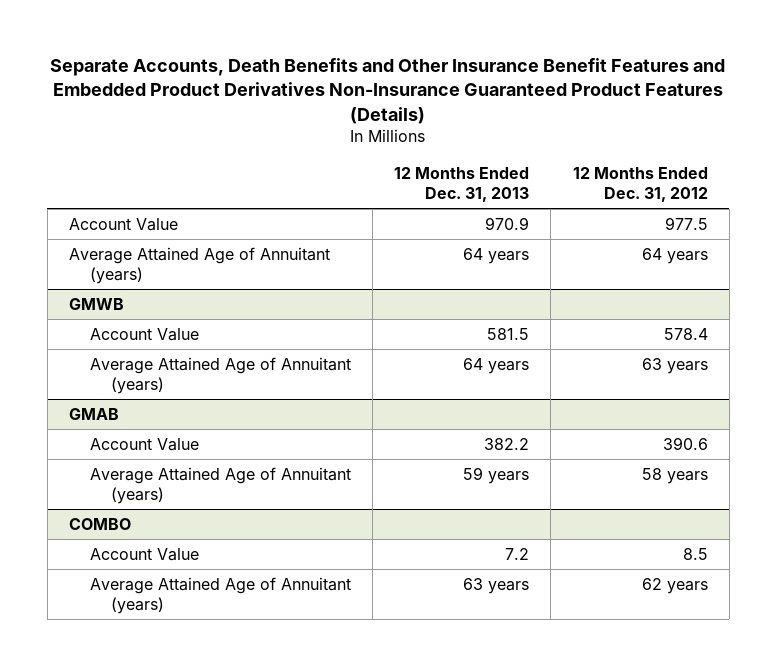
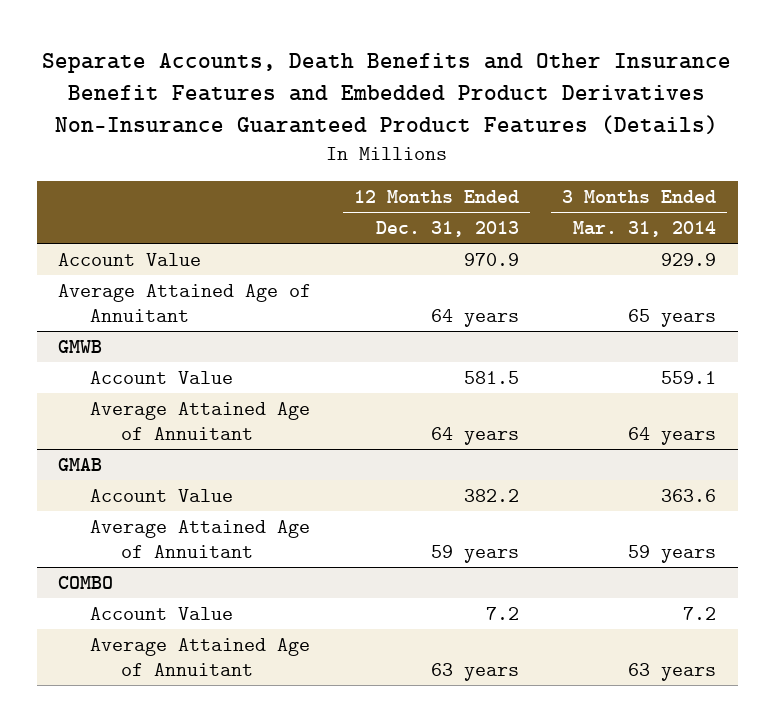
- | 12 Months Ended Dec. 31, 2013 | 12 Months Ended Dec. 31, 2012
+ | 12 Months Ended Dec. 31, 2013 | 3 Months Ended Mar. 31, 2014
- Average Attained Age of Annuitant (years) | 64 years | 64 years
+ Average Attained Age of Annuitant | 64 years | 65 years
@ GMWB
- Average Attained Age of Annuitant (years) | 64 years | 63 years
+ Average Attained Age of Annuitant | 64 years | 64 years
@ GMAB
- Average Attained Age of Annuitant (years) | 59 years | 58 years
+ Average Attained Age of Annuitant | 59 years | 59 years
@ COMBO
- Average Attained Age of Annuitant (years) | 63 years | 62 years
+ Average Attained Age of Annuitant | 63 years | 63 years

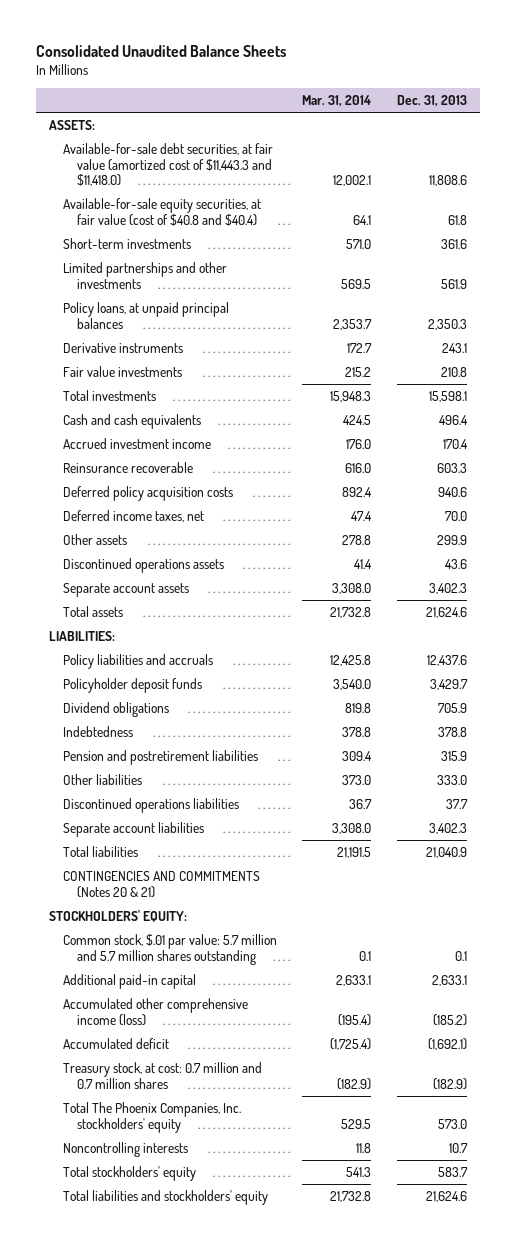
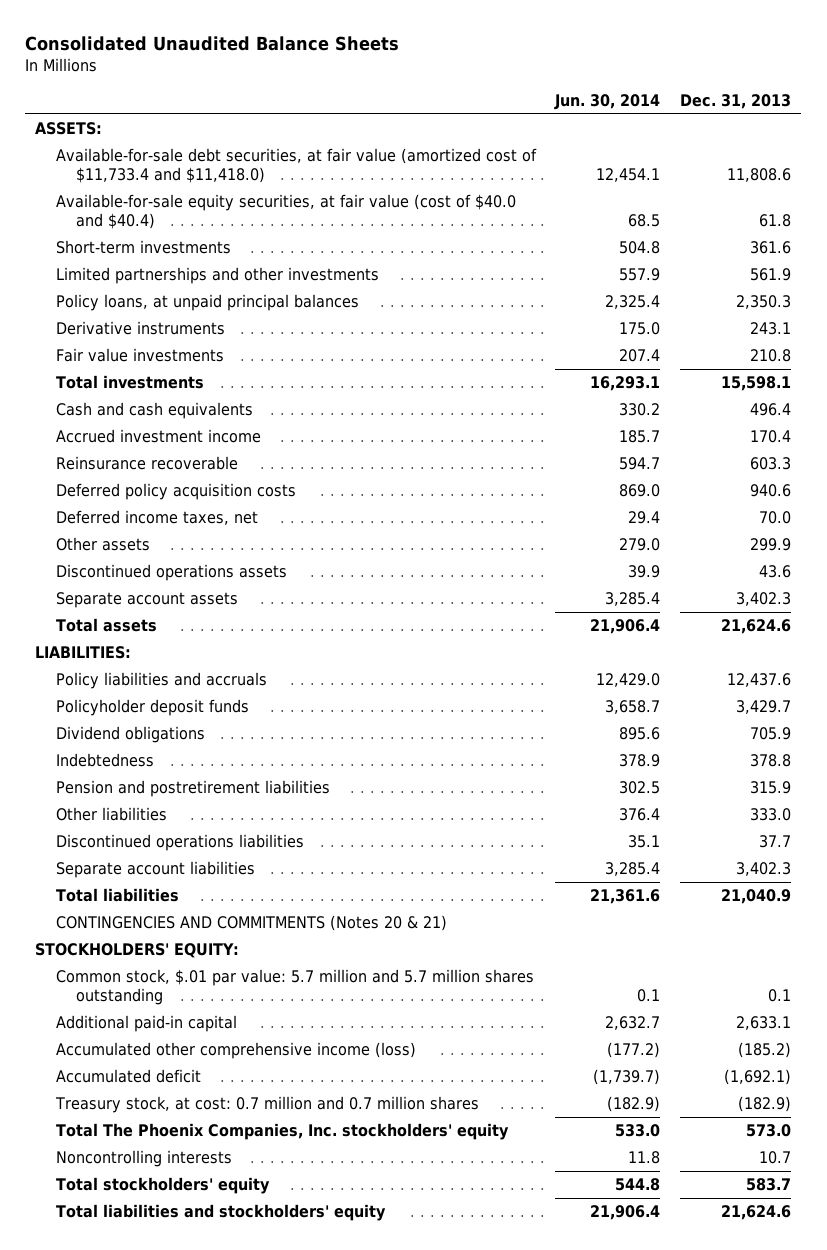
- | Mar. 31, 2014 | Dec. 31, 2013
+ | Jun. 30, 2014 | Dec. 31, 2013
- Available-for-sale debt securities, at fair value (amortized cost of $11,443.3 and $11,418.0) | 12,002.1 | 11,808.6
- Available-for-sale equity securities, at fair value (cost of $40.8 and $40.4) | 64.1 | 61.8
+ Available-for-sale debt securities, at fair value (amortized cost of $11,733.4 and $11,418.0) | 12,454.1 | 11,808.6
+ Available-for-sale equity securities, at fair value (cost of $40.0 and $40.4) | 68.5 | 61.8

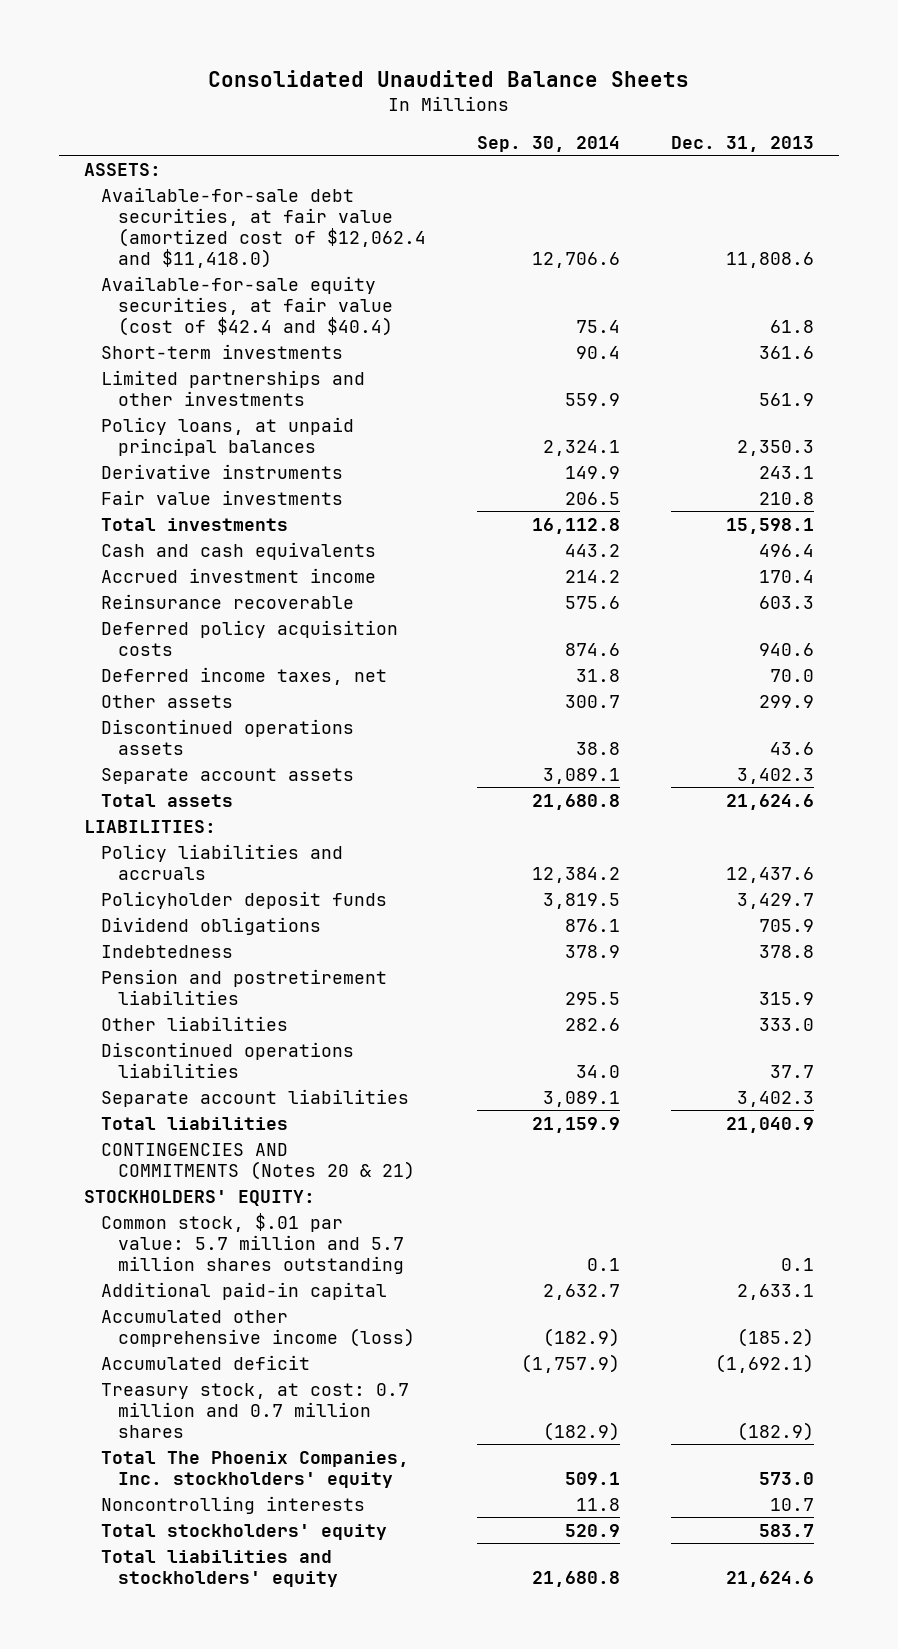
- | Jun. 30, 2014 | Dec. 31, 2013
+ | Sep. 30, 2014 | Dec. 31, 2013
- Available-for-sale debt securities, at fair value (amortized cost of $11,733.4 and $11,418.0) | 12,454.1 | 11,808.6
- Available-for-sale equity securities, at fair value (cost of $40.0 and $40.4) | 68.5 | 61.8
+ Available-for-sale debt securities, at fair value (amortized cost of $12,062.4 and $11,418.0) | 12,706.6 | 11,808.6
+ Available-for-sale equity securities, at fair value (cost of $42.4 and $40.4) | 75.4 | 61.8

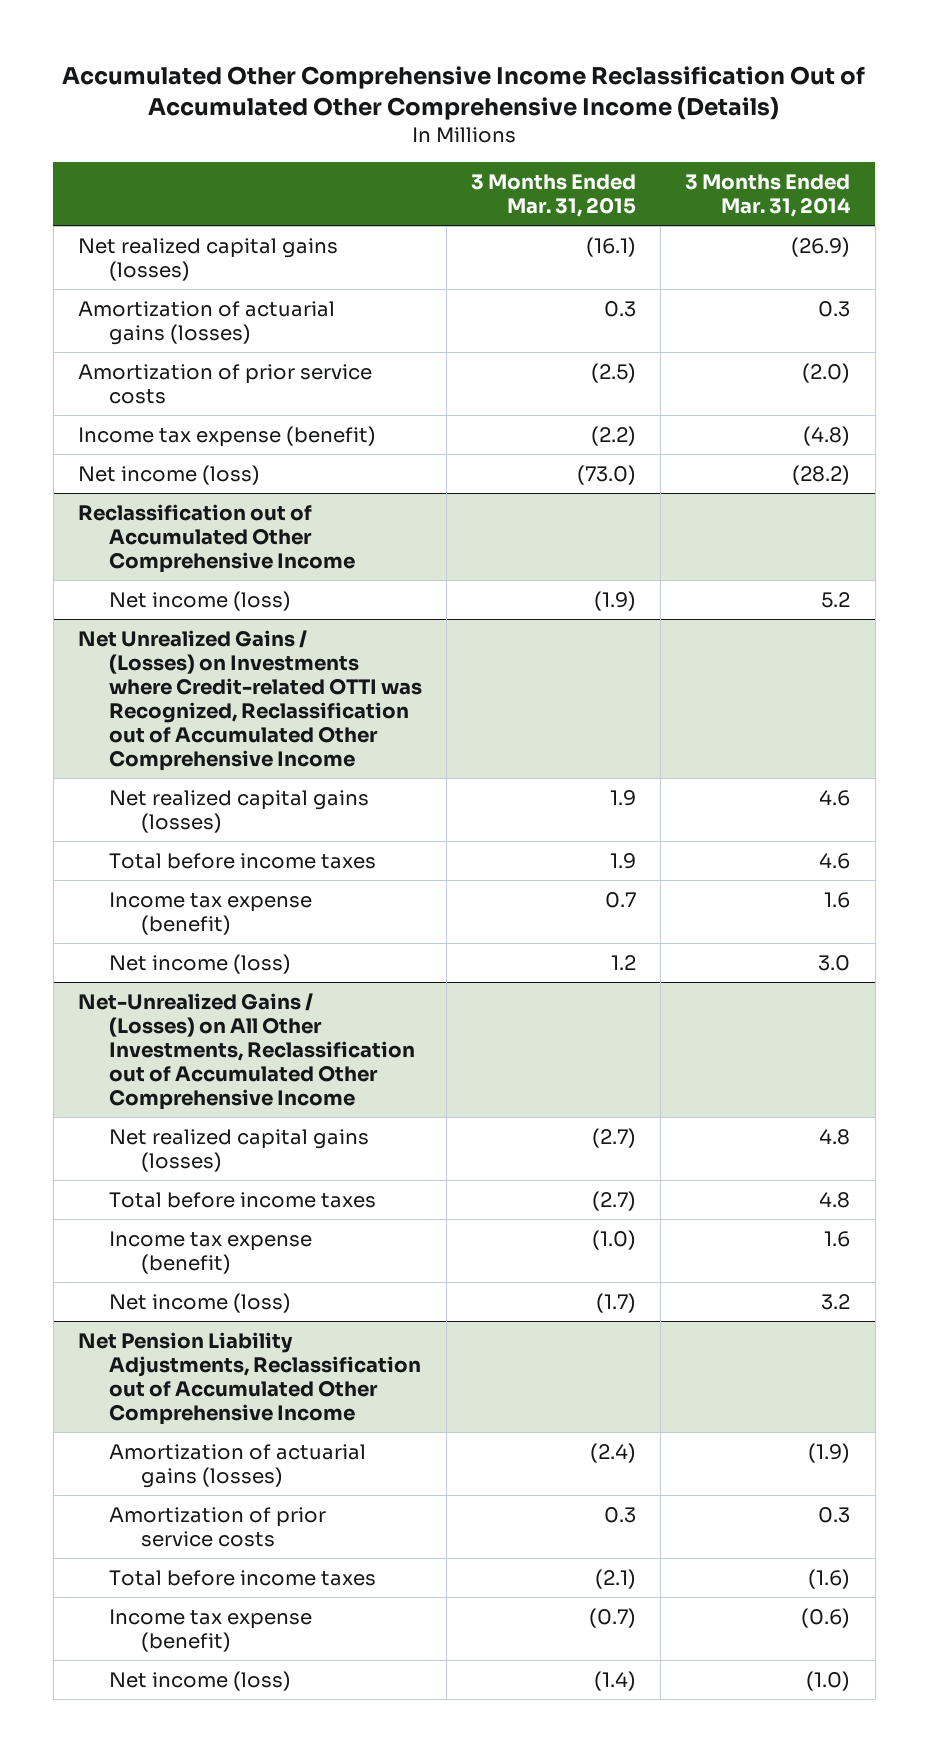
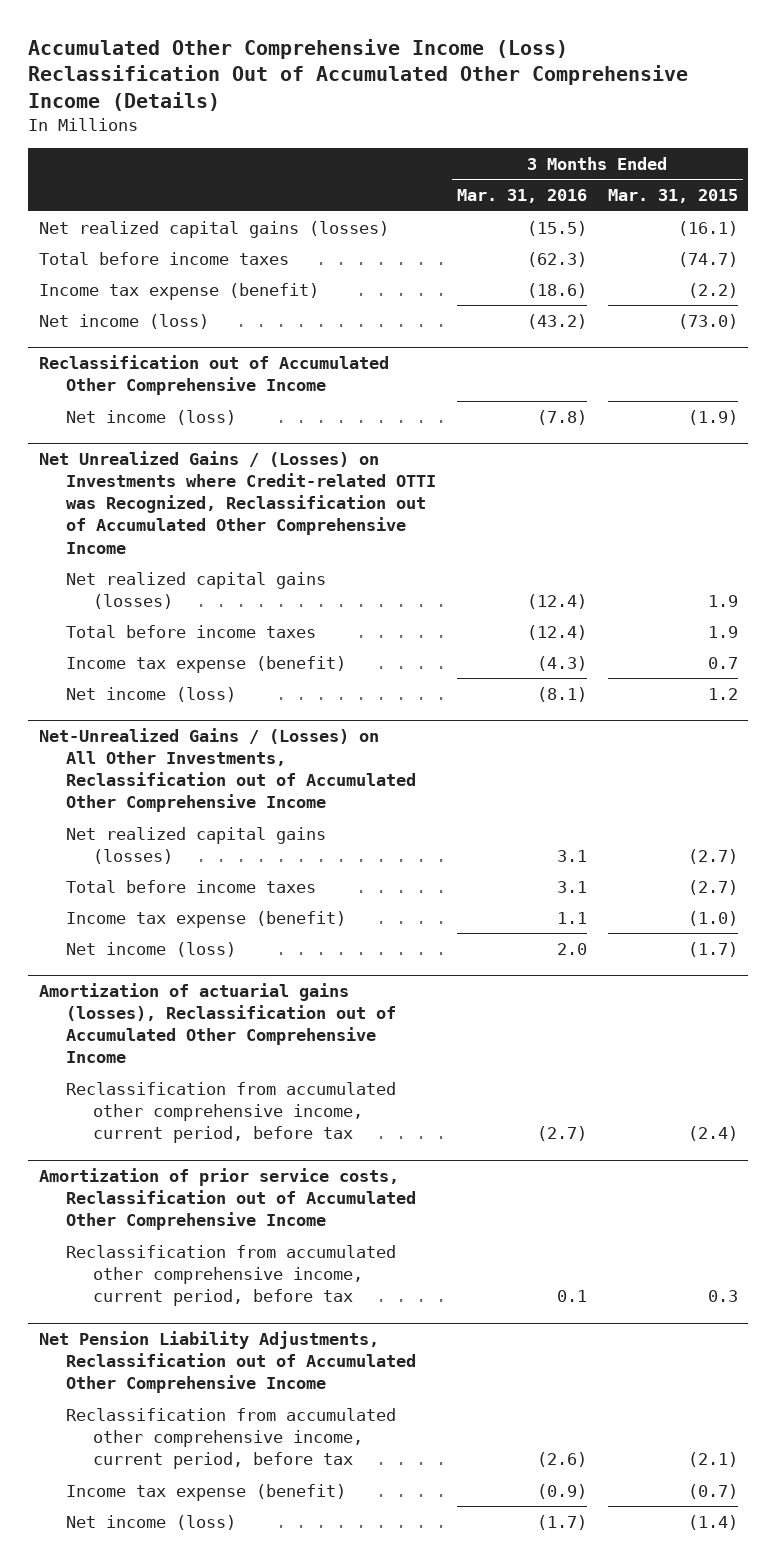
- Accumulated Other Comprehensive Income Reclassification Out of Accumulated Other Comprehensive Income (Details)
+ Accumulated Other Comprehensive Income (Loss) Reclassification Out of Accumulated Other Comprehensive Income (Details)
- | 3 Months Ended Mar. 31, 2015 | 3 Months Ended Mar. 31, 2014
+ | 3 Months Ended Mar. 31, 2016 | 3 Months Ended Mar. 31, 2015
- Amortization of actuarial gains (losses) | 0.3 | 0.3
- Amortization of prior service costs | (2.5) | (2.0)
+ Total before income taxes | (62.3) | (74.7)
+ Amortization of actuarial gains (losses), Reclassification out of Accumulated Other Comprehensive Income
+ Reclassification from accumulated other comprehensive income, current period, before tax | (2.7) | (2.4)
+ Amortization of prior service costs, Reclassification out of Accumulated Other Comprehensive Income
+ Reclassification from accumulated other comprehensive income, current period, before tax | 0.1 | 0.3
@ Net Pension Liability Adjustments, Reclassification out of Accumulated Other Comprehensive Income
- Amortization of actuarial gains (losses) | (2.4) | (1.9)
- Amortization of prior service costs | 0.3 | 0.3
- Total before income taxes | (2.1) | (1.6)
+ Reclassification from accumulated other comprehensive income, current period, before tax | (2.6) | (2.1)

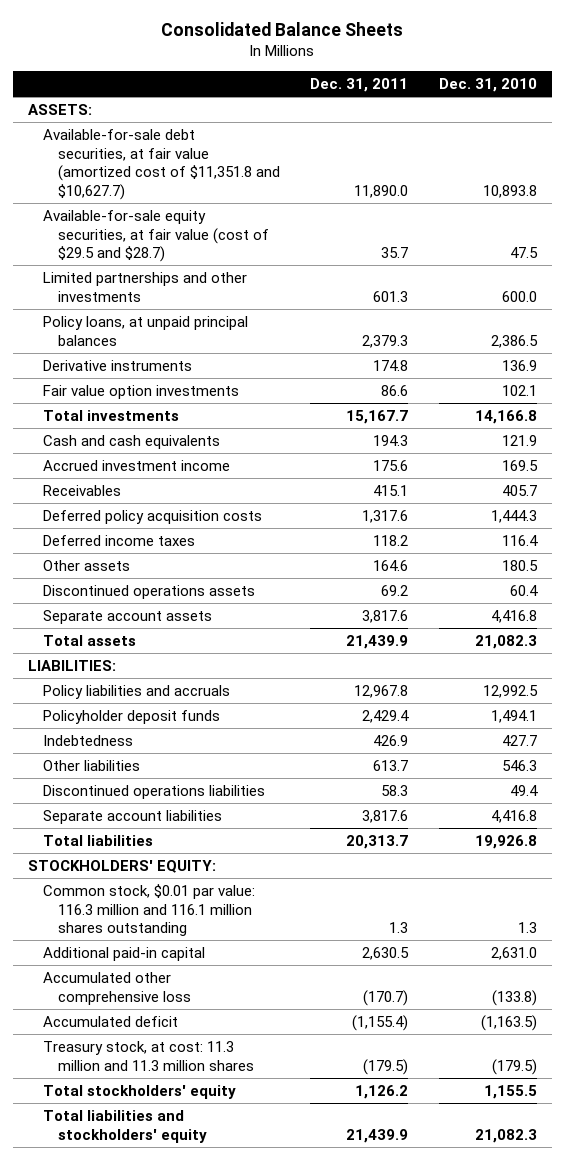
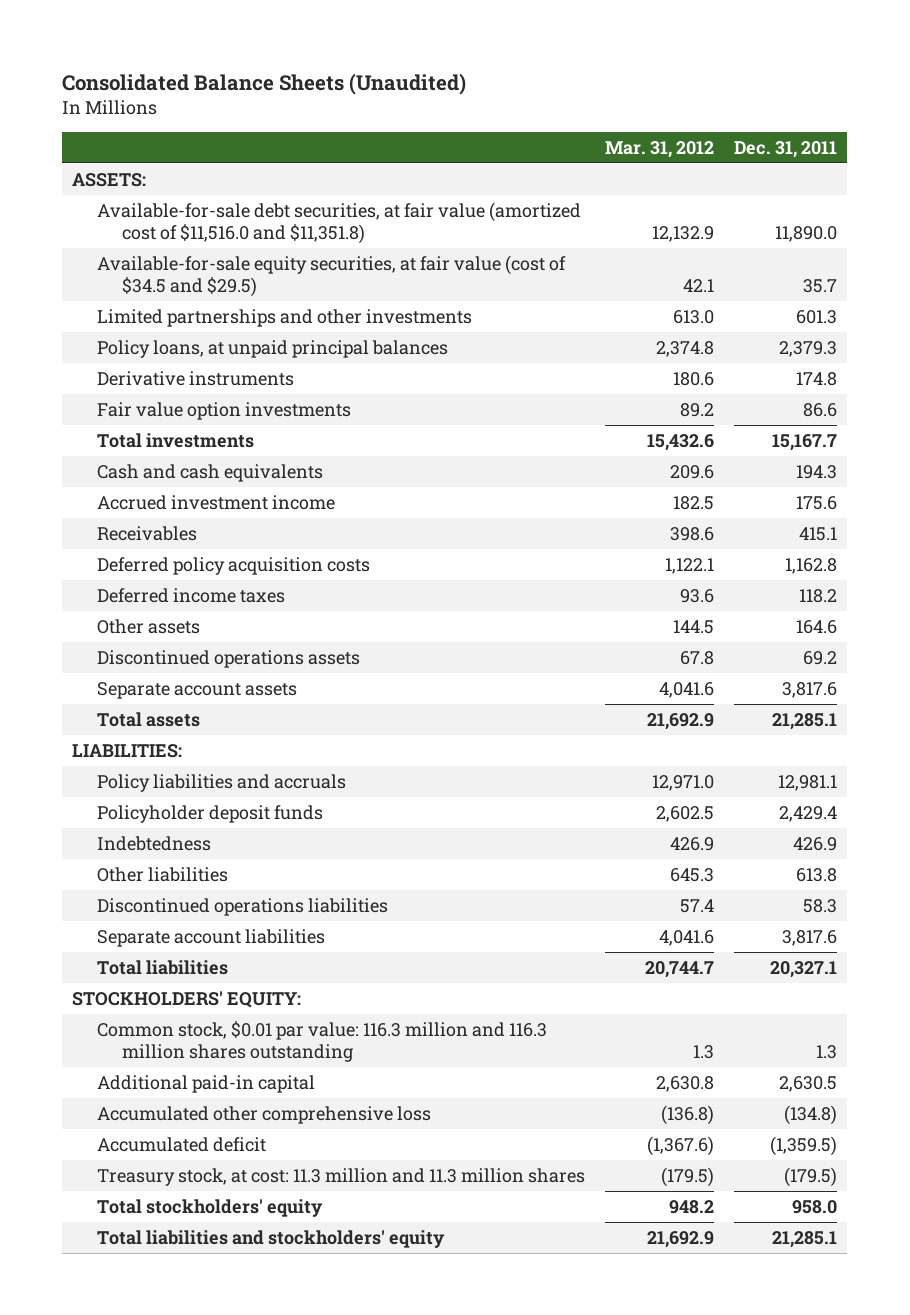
- Consolidated Balance Sheets
+ Consolidated Balance Sheets (Unaudited)
- | Dec. 31, 2011 | Dec. 31, 2010
+ | Mar. 31, 2012 | Dec. 31, 2011
- Available-for-sale debt securities, at fair value (amortized cost of $11,351.8 and $10,627.7) | 11,890.0 | 10,893.8
- Available-for-sale equity securities, at fair value (cost of $29.5 and $28.7) | 35.7 | 47.5
+ Available-for-sale debt securities, at fair value (amortized cost of $11,516.0 and $11,351.8) | 12,132.9 | 11,890.0
+ Available-for-sale equity securities, at fair value (cost of $34.5 and $29.5) | 42.1 | 35.7
- Deferred policy acquisition costs | 1,317.6 | 1,444.3
+ Deferred policy acquisition costs | 1,122.1 | 1,162.8
- Total assets | 21,439.9 | 21,082.3
+ Total assets | 21,692.9 | 21,285.1
- Policy liabilities and accruals | 12,967.8 | 12,992.5
+ Policy liabilities and accruals | 12,971.0 | 12,981.1
- Other liabilities | 613.7 | 546.3
+ Other liabilities | 645.3 | 613.8
- Total liabilities | 20,313.7 | 19,926.8
+ Total liabilities | 20,744.7 | 20,327.1
- Common stock, $0.01 par value: 116.3 million and 116.1 million shares outstanding | 1.3 | 1.3
+ Common stock, $0.01 par value: 116.3 million and 116.3 million shares outstanding | 1.3 | 1.3
- Accumulated other comprehensive loss | (170.7) | (133.8)
- Accumulated deficit | (1,155.4) | (1,163.5)
+ Accumulated other comprehensive loss | (136.8) | (134.8)
+ Accumulated deficit | (1,367.6) | (1,359.5)
- Total stockholders' equity | 1,126.2 | 1,155.5
- Total liabilities and stockholders' equity | 21,439.9 | 21,082.3
+ Total stockholders' equity | 948.2 | 958.0
+ Total liabilities and stockholders' equity | 21,692.9 | 21,285.1

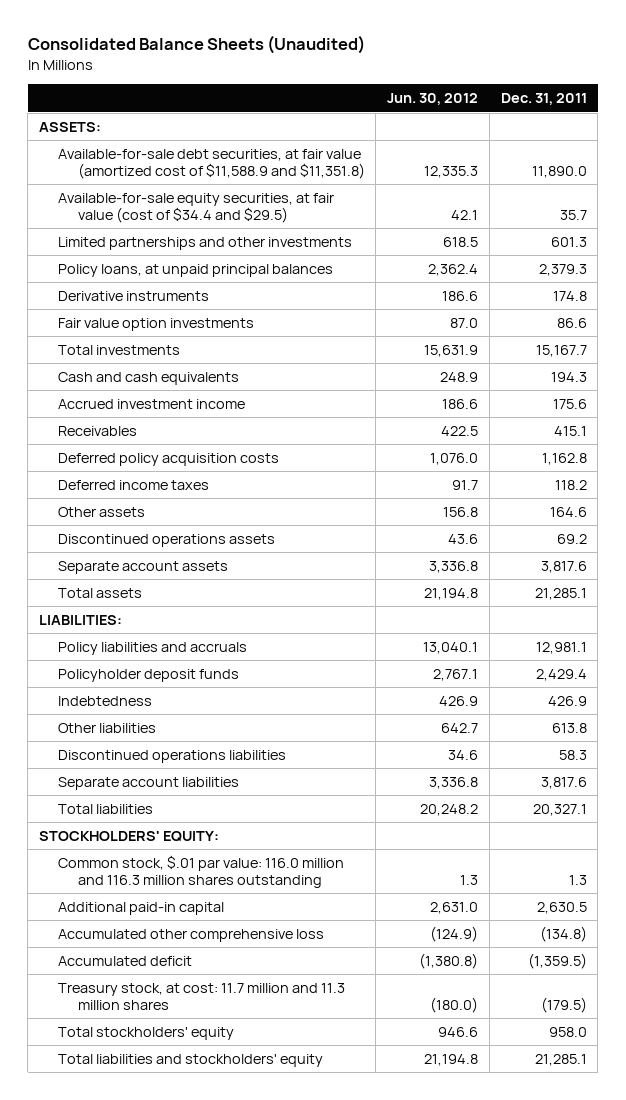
- | Mar. 31, 2012 | Dec. 31, 2011
+ | Jun. 30, 2012 | Dec. 31, 2011
- Available-for-sale debt securities, at fair value (amortized cost of $11,516.0 and $11,351.8) | 12,132.9 | 11,890.0
- Available-for-sale equity securities, at fair value (cost of $34.5 and $29.5) | 42.1 | 35.7
+ Available-for-sale debt securities, at fair value (amortized cost of $11,588.9 and $11,351.8) | 12,335.3 | 11,890.0
+ Available-for-sale equity securities, at fair value (cost of $34.4 and $29.5) | 42.1 | 35.7
- Common stock, $0.01 par value: 116.3 million and 116.3 million shares outstanding | 1.3 | 1.3
+ Common stock, $.01 par value: 116.0 million and 116.3 million shares outstanding | 1.3 | 1.3
- Treasury stock, at cost: 11.3 million and 11.3 million shares | (179.5) | (179.5)
+ Treasury stock, at cost: 11.7 million and 11.3 million shares | (180.0) | (179.5)

